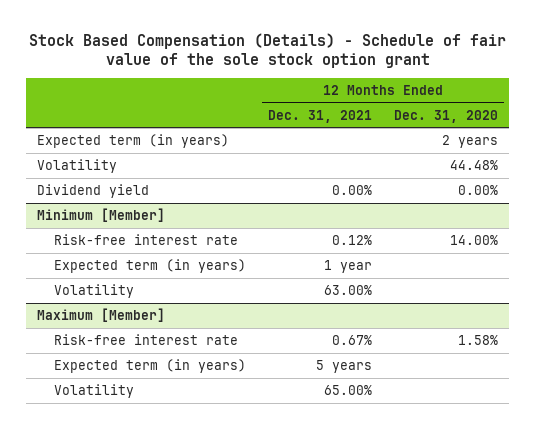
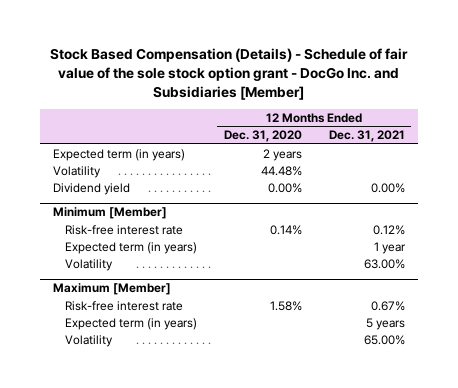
- Stock Based Compensation (Details) - Schedule of fair value of the sole stock option grant
+ Stock Based Compensation (Details) - Schedule of fair value of the sole stock option grant - DocGo Inc. and Subsidiaries [Member]
- | 12 Months Ended Dec. 31, 2021 | 12 Months Ended Dec. 31, 2020
+ | 12 Months Ended Dec. 31, 2020 | 12 Months Ended Dec. 31, 2021
@ Minimum [Member]
- Risk-free interest rate | 0.12% | 14.00%
+ Risk-free interest rate | 0.14% | 0.12%

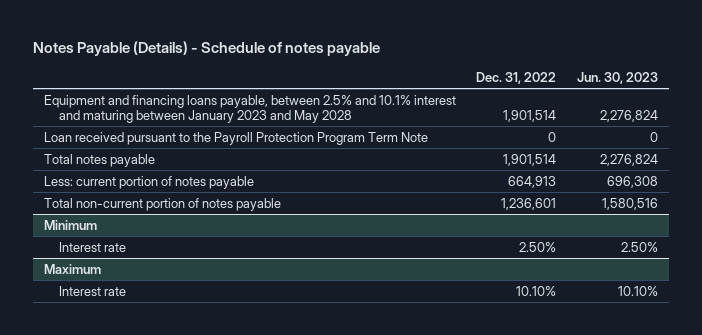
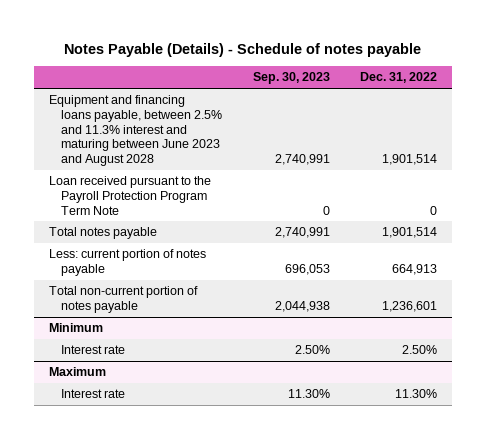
- | Dec. 31, 2022 | Jun. 30, 2023
+ | Sep. 30, 2023 | Dec. 31, 2022
- Equipment and financing loans payable, between 2.5% and 10.1% interest and maturing between January 2023 and May 2028 | 1,901,514 | 2,276,824
+ Equipment and financing loans payable, between 2.5% and 11.3% interest and maturing between June 2023 and August 2028 | 2,740,991 | 1,901,514
@ Maximum
- Interest rate | 10.10% | 10.10%
+ Interest rate | 11.30% | 11.30%

